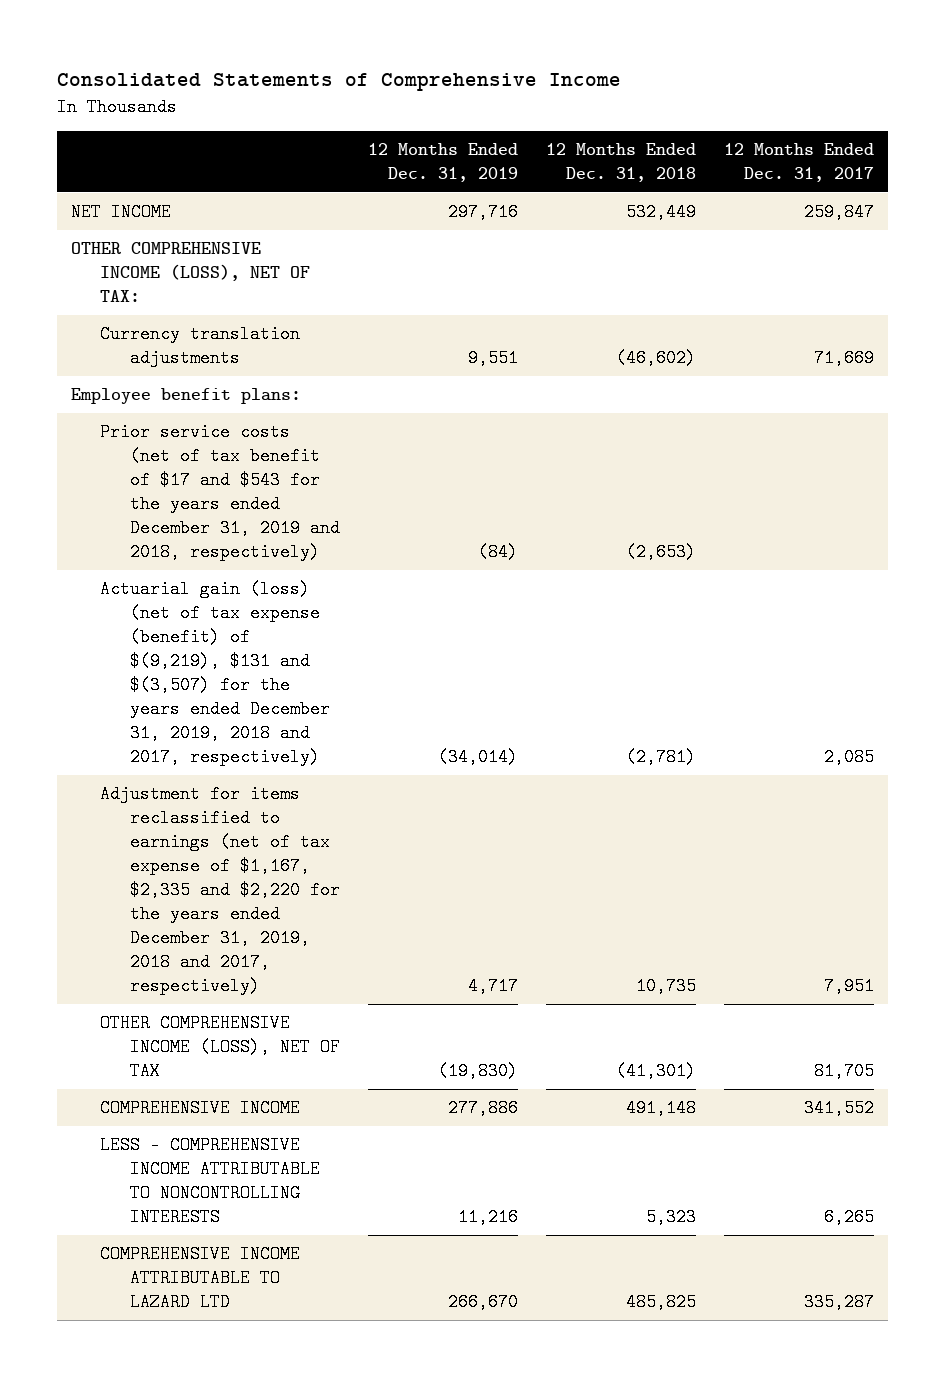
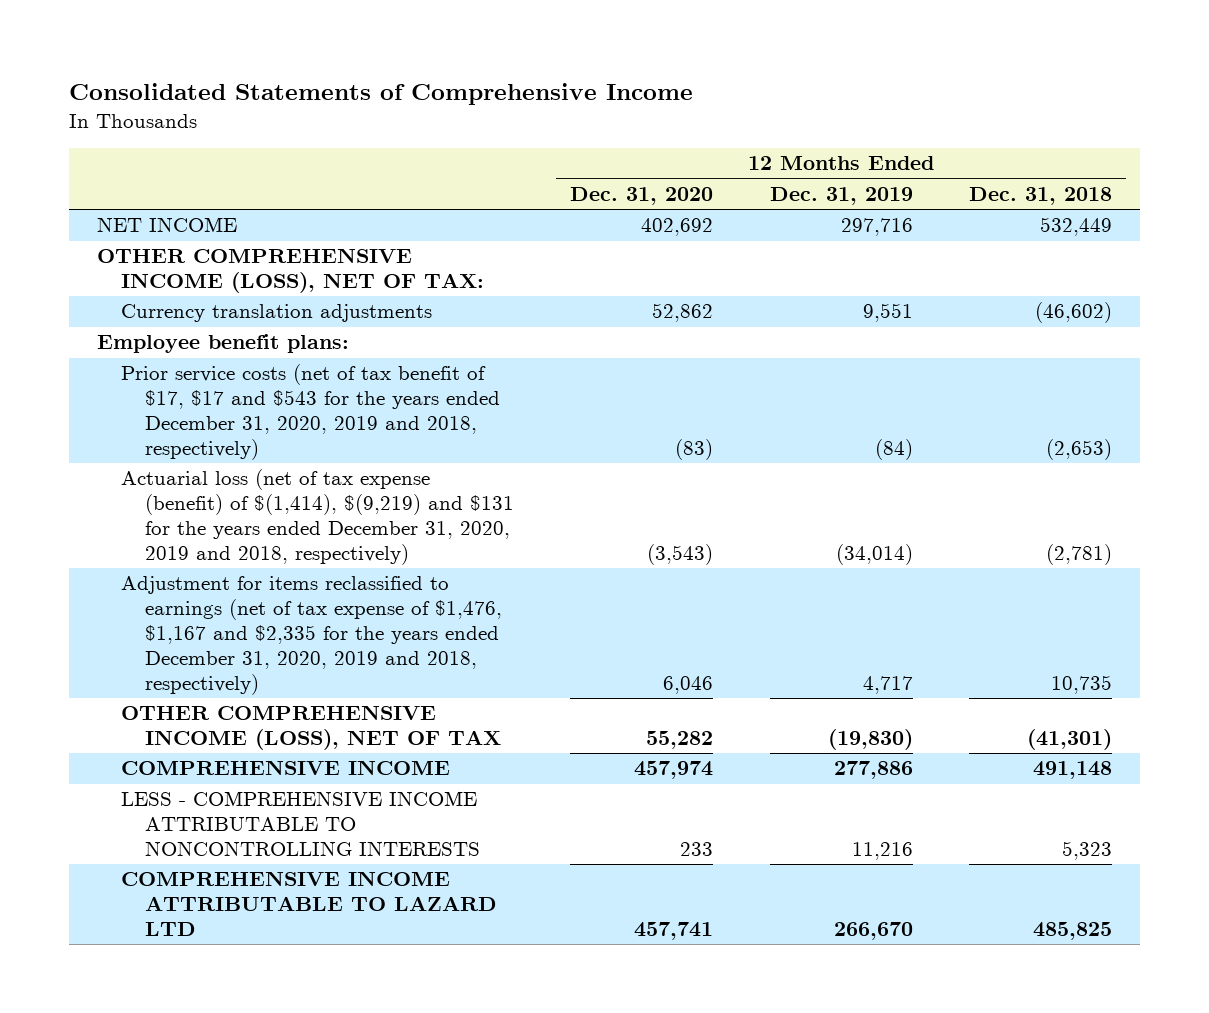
- | 12 Months Ended Dec. 31, 2019 | 12 Months Ended Dec. 31, 2018 | 12 Months Ended Dec. 31, 2017
+ | 12 Months Ended Dec. 31, 2020 | 12 Months Ended Dec. 31, 2019 | 12 Months Ended Dec. 31, 2018
- Prior service costs (net of tax benefit of $17 and $543 for the years ended December 31, 2019 and 2018, respectively) | (84) | (2,653) |
- Actuarial gain (loss) (net of tax expense (benefit) of $(9,219), $131 and $(3,507) for the years ended December 31, 2019, 2018 and 2017, respectively) | (34,014) | (2,781) | 2,085
- Adjustment for items reclassified to earnings (net of tax expense of $1,167, $2,335 and $2,220 for the years ended December 31, 2019, 2018 and 2017, respectively) | 4,717 | 10,735 | 7,951
+ Prior service costs (net of tax benefit of $17, $17 and $543 for the years ended December 31, 2020, 2019 and 2018, respectively) | (83) | (84) | (2,653)
+ Actuarial loss (net of tax expense (benefit) of $(1,414), $(9,219) and $131 for the years ended December 31, 2020, 2019 and 2018, respectively) | (3,543) | (34,014) | (2,781)
+ Adjustment for items reclassified to earnings (net of tax expense of $1,476, $1,167 and $2,335 for the years ended December 31, 2020, 2019 and 2018, respectively) | 6,046 | 4,717 | 10,735

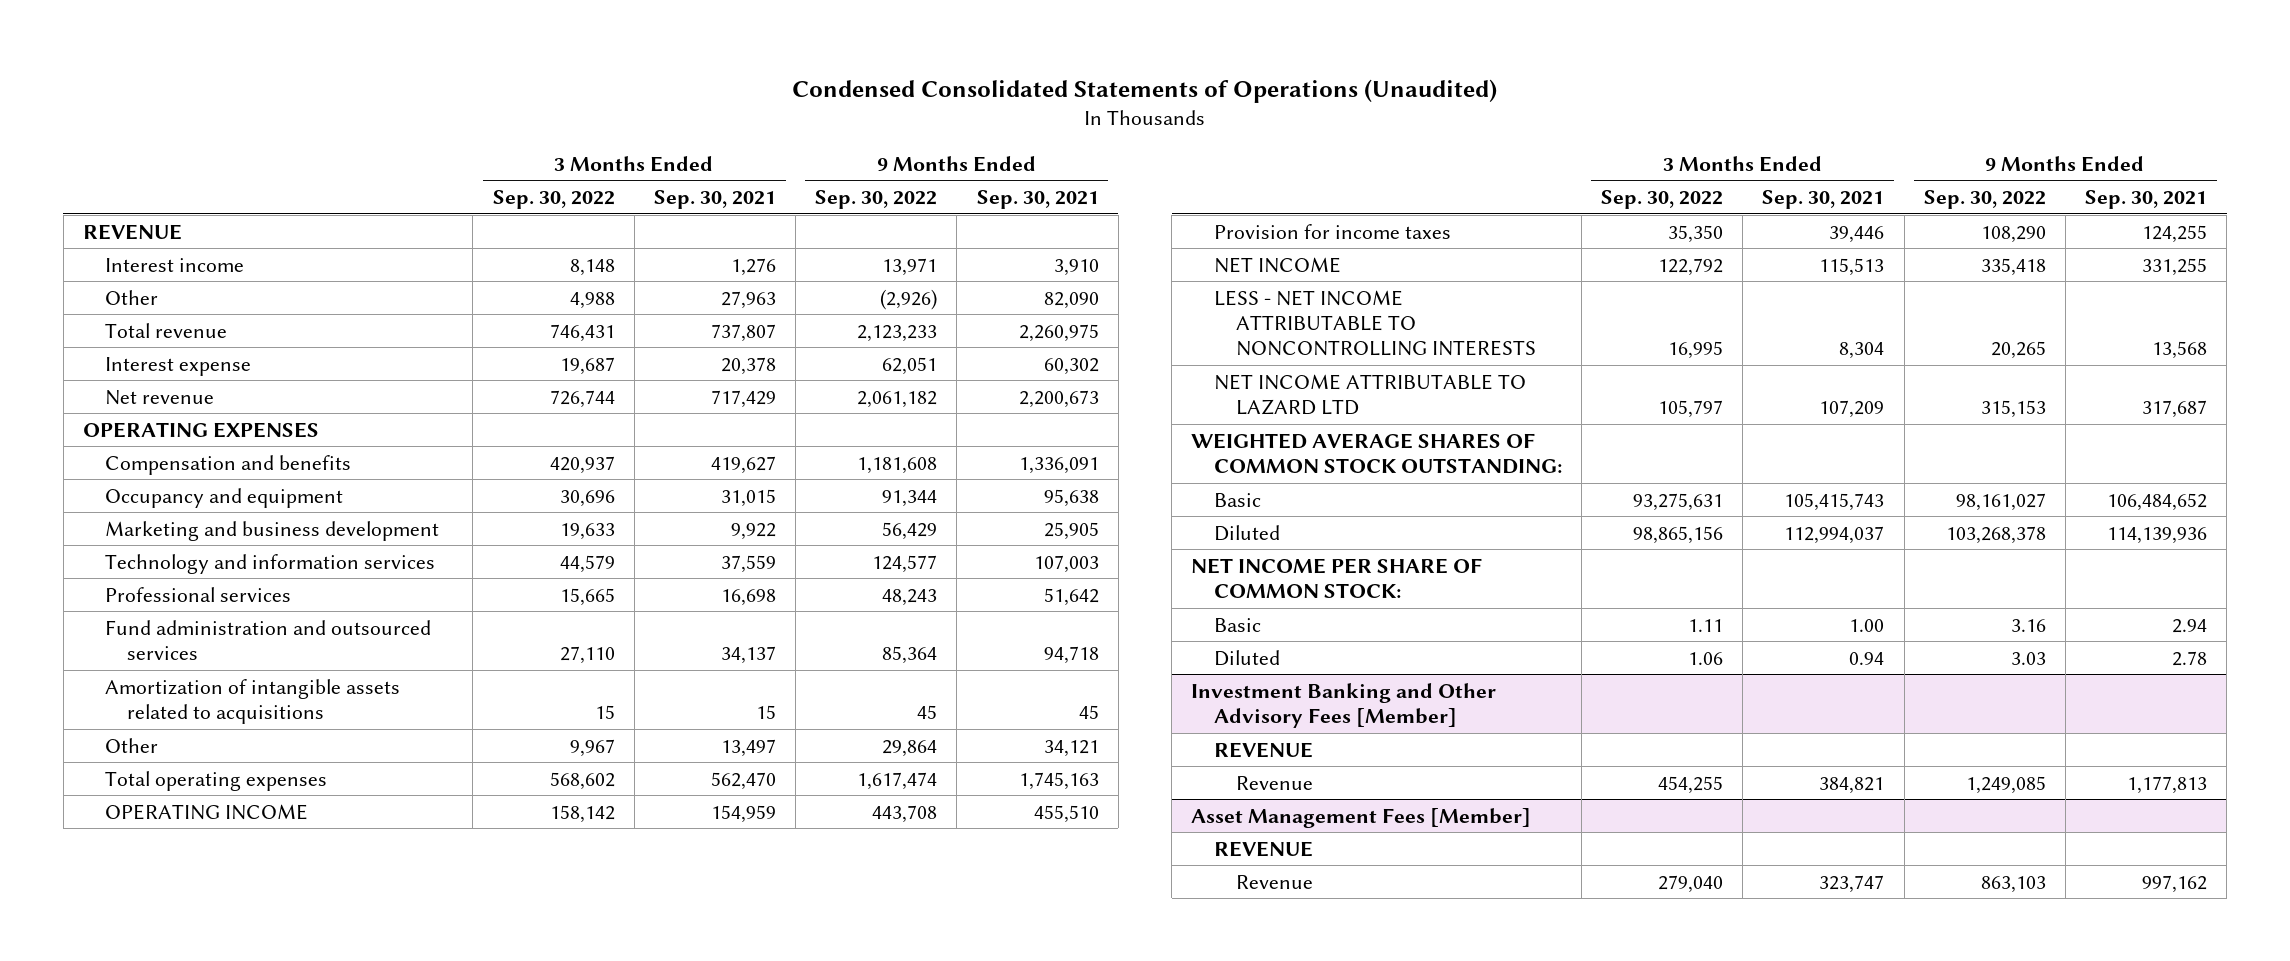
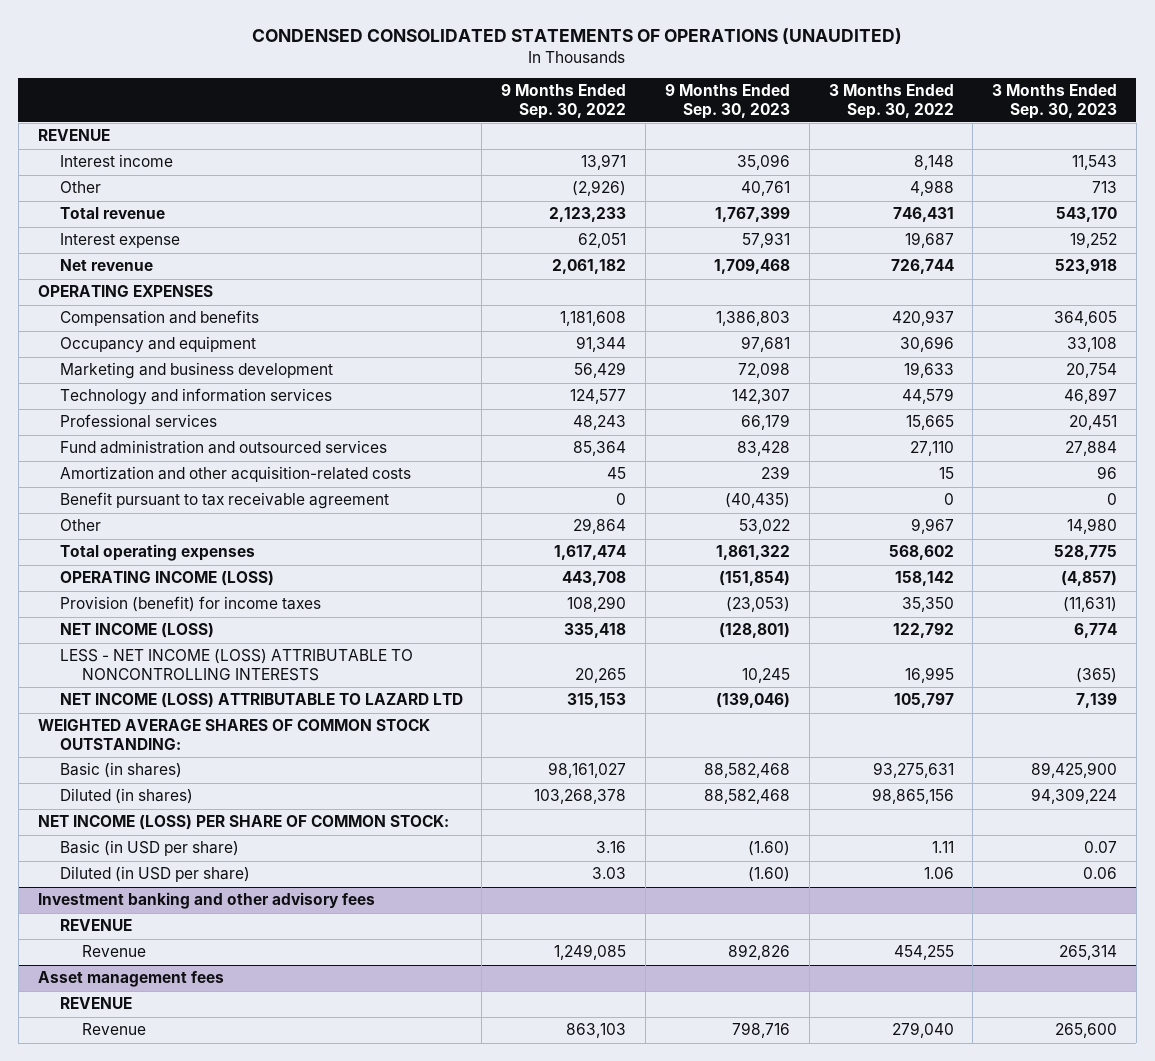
- Condensed Consolidated Statements of Operations (Unaudited)
+ CONDENSED CONSOLIDATED STATEMENTS OF OPERATIONS (UNAUDITED)
- | 3 Months Ended Sep. 30, 2022 | 3 Months Ended Sep. 30, 2021 | 9 Months Ended Sep. 30, 2022 | 9 Months Ended Sep. 30, 2021
+ | 9 Months Ended Sep. 30, 2022 | 9 Months Ended Sep. 30, 2023 | 3 Months Ended Sep. 30, 2022 | 3 Months Ended Sep. 30, 2023
- Amortization of intangible assets related to acquisitions | 15 | 15 | 45 | 45
+ Amortization and other acquisition-related costs | 45 | 239 | 15 | 96
+ Benefit pursuant to tax receivable agreement | 0 | (40,435) | 0 | 0
- OPERATING INCOME | 158,142 | 154,959 | 443,708 | 455,510
- Provision for income taxes | 35,350 | 39,446 | 108,290 | 124,255
- NET INCOME | 122,792 | 115,513 | 335,418 | 331,255
- LESS - NET INCOME ATTRIBUTABLE TO NONCONTROLLING INTERESTS | 16,995 | 8,304 | 20,265 | 13,568
- NET INCOME ATTRIBUTABLE TO LAZARD LTD | 105,797 | 107,209 | 315,153 | 317,687
+ OPERATING INCOME (LOSS) | 443,708 | (151,854) | 158,142 | (4,857)
+ Provision (benefit) for income taxes | 108,290 | (23,053) | 35,350 | (11,631)
+ NET INCOME (LOSS) | 335,418 | (128,801) | 122,792 | 6,774
+ LESS - NET INCOME (LOSS) ATTRIBUTABLE TO NONCONTROLLING INTERESTS | 20,265 | 10,245 | 16,995 | (365)
+ NET INCOME (LOSS) ATTRIBUTABLE TO LAZARD LTD | 315,153 | (139,046) | 105,797 | 7,139
- Basic | 93,275,631 | 105,415,743 | 98,161,027 | 106,484,652
- Diluted | 98,865,156 | 112,994,037 | 103,268,378 | 114,139,936
- NET INCOME PER SHARE OF COMMON STOCK:
- Basic | 1.11 | 1.00 | 3.16 | 2.94
- Diluted | 1.06 | 0.94 | 3.03 | 2.78
- Investment Banking and Other Advisory Fees [Member]
+ Basic (in shares) | 98,161,027 | 88,582,468 | 93,275,631 | 89,425,900
+ Diluted (in shares) | 103,268,378 | 88,582,468 | 98,865,156 | 94,309,224
+ NET INCOME (LOSS) PER SHARE OF COMMON STOCK:
+ Basic (in USD per share) | 3.16 | (1.60) | 1.11 | 0.07
+ Diluted (in USD per share) | 3.03 | (1.60) | 1.06 | 0.06
+ Investment banking and other advisory fees
- Asset Management Fees [Member]
+ Asset management fees

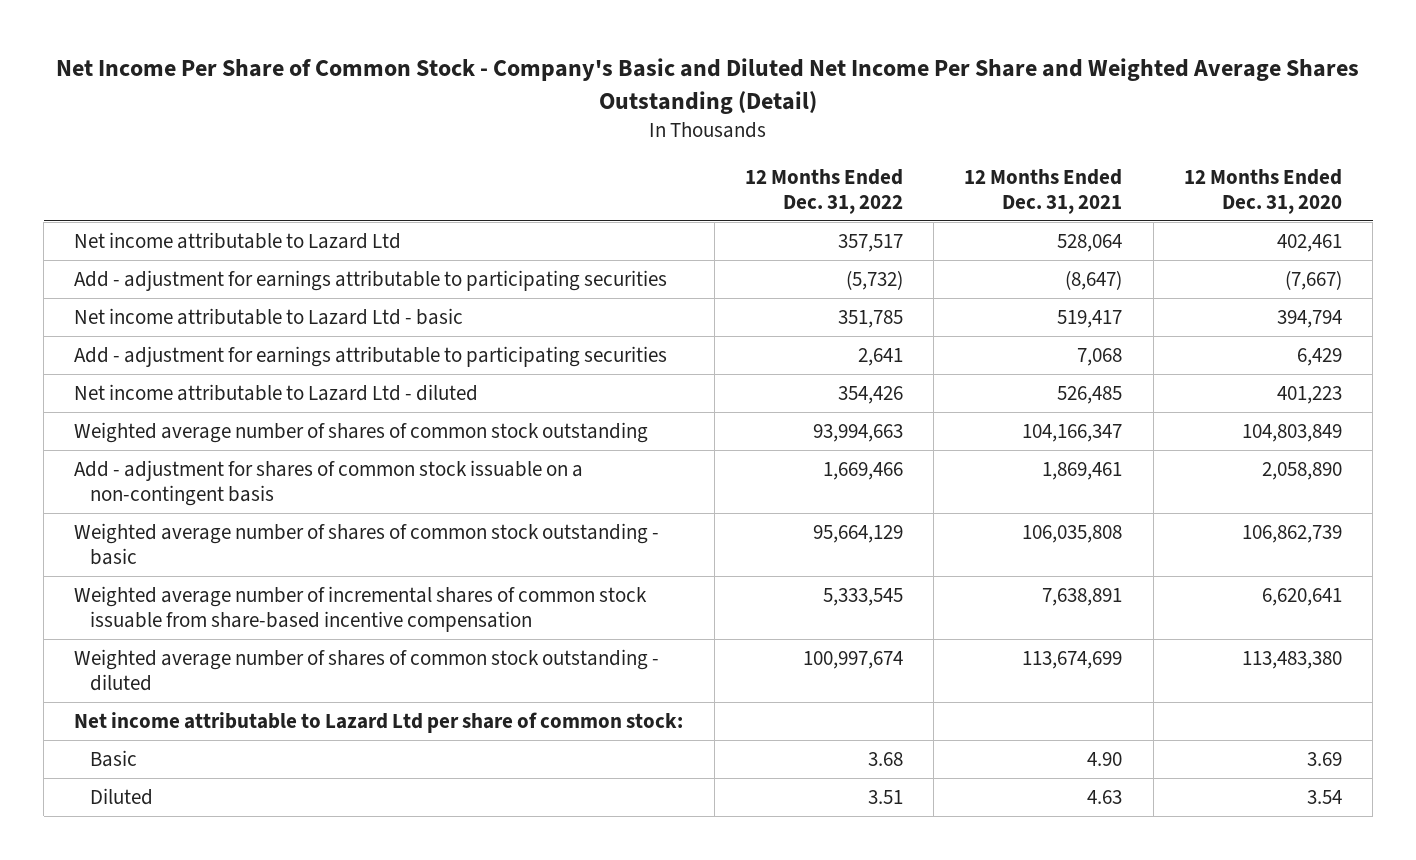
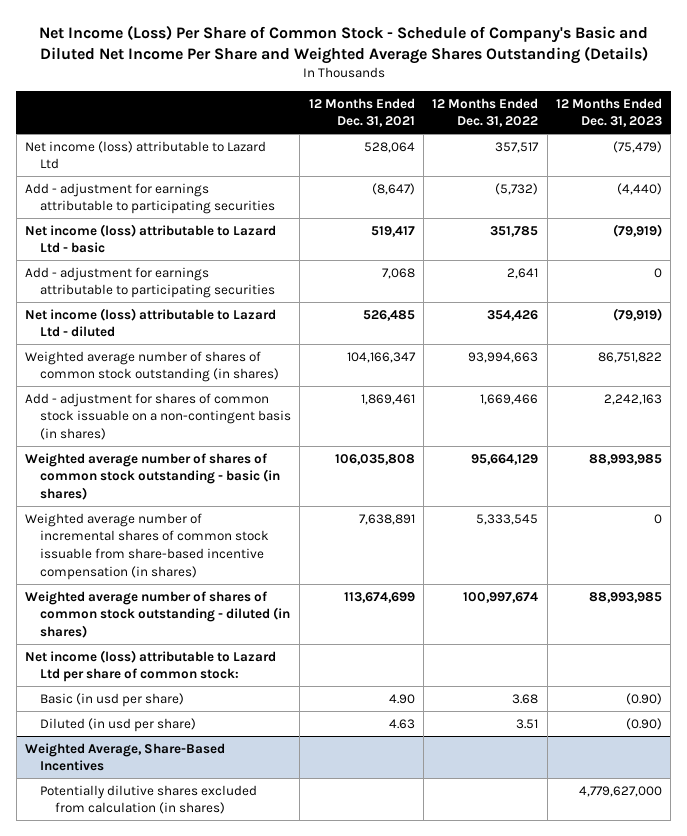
- Net Income Per Share of Common Stock - Company's Basic and Diluted Net Income Per Share and Weighted Average Shares Outstanding (Detail)
+ Net Income (Loss) Per Share of Common Stock - Schedule of Company's Basic and Diluted Net Income Per Share and Weighted Average Shares Outstanding (Details)
- | 12 Months Ended Dec. 31, 2022 | 12 Months Ended Dec. 31, 2021 | 12 Months Ended Dec. 31, 2020
+ | 12 Months Ended Dec. 31, 2021 | 12 Months Ended Dec. 31, 2022 | 12 Months Ended Dec. 31, 2023
- Net income attributable to Lazard Ltd | 357,517 | 528,064 | 402,461
+ Net income (loss) attributable to Lazard Ltd | 528,064 | 357,517 | (75,479)
- Net income attributable to Lazard Ltd - basic | 351,785 | 519,417 | 394,794
+ Net income (loss) attributable to Lazard Ltd - basic | 519,417 | 351,785 | (79,919)
- Net income attributable to Lazard Ltd - diluted | 354,426 | 526,485 | 401,223
- Weighted average number of shares of common stock outstanding | 93,994,663 | 104,166,347 | 104,803,849
- Add - adjustment for shares of common stock issuable on a non-contingent basis | 1,669,466 | 1,869,461 | 2,058,890
- Weighted average number of shares of common stock outstanding - basic | 95,664,129 | 106,035,808 | 106,862,739
- Weighted average number of incremental shares of common stock issuable from share-based incentive compensation | 5,333,545 | 7,638,891 | 6,620,641
- Weighted average number of shares of common stock outstanding - diluted | 100,997,674 | 113,674,699 | 113,483,380
- Net income attributable to Lazard Ltd per share of common stock:
- Basic | 3.68 | 4.90 | 3.69
- Diluted | 3.51 | 4.63 | 3.54
+ Net income (loss) attributable to Lazard Ltd - diluted | 526,485 | 354,426 | (79,919)
+ Weighted average number of shares of common stock outstanding (in shares) | 104,166,347 | 93,994,663 | 86,751,822
+ Add - adjustment for shares of common stock issuable on a non-contingent basis (in shares) | 1,869,461 | 1,669,466 | 2,242,163
+ Weighted average number of shares of common stock outstanding - basic (in shares) | 106,035,808 | 95,664,129 | 88,993,985
+ Weighted average number of incremental shares of common stock issuable from share-based incentive compensation (in shares) | 7,638,891 | 5,333,545 | 0
+ Weighted average number of shares of common stock outstanding - diluted (in shares) | 113,674,699 | 100,997,674 | 88,993,985
+ Net income (loss) attributable to Lazard Ltd per share of common stock:
+ Basic (in usd per share) | 4.90 | 3.68 | (0.90)
+ Diluted (in usd per share) | 4.63 | 3.51 | (0.90)
+ Weighted Average, Share-Based Incentives
+ Potentially dilutive shares excluded from calculation (in shares) | | | 4,779,627,000

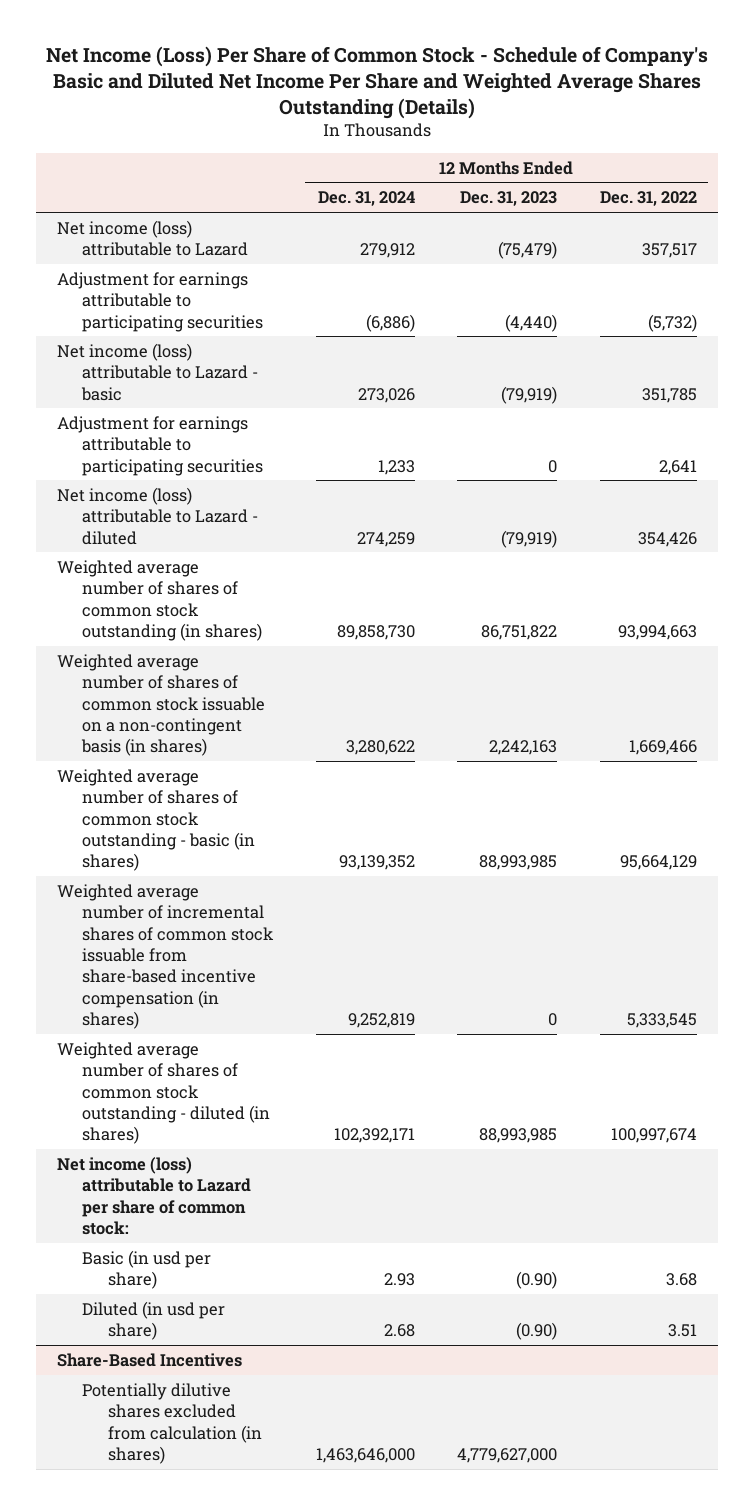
- | 12 Months Ended Dec. 31, 2021 | 12 Months Ended Dec. 31, 2022 | 12 Months Ended Dec. 31, 2023
+ | 12 Months Ended Dec. 31, 2024 | 12 Months Ended Dec. 31, 2023 | 12 Months Ended Dec. 31, 2022
- Net income (loss) attributable to Lazard Ltd | 528,064 | 357,517 | (75,479)
- Add - adjustment for earnings attributable to participating securities | (8,647) | (5,732) | (4,440)
- Net income (loss) attributable to Lazard Ltd - basic | 519,417 | 351,785 | (79,919)
- Add - adjustment for earnings attributable to participating securities | 7,068 | 2,641 | 0
- Net income (loss) attributable to Lazard Ltd - diluted | 526,485 | 354,426 | (79,919)
+ Net income (loss) attributable to Lazard | 279,912 | (75,479) | 357,517
+ Adjustment for earnings attributable to participating securities | (6,886) | (4,440) | (5,732)
+ Net income (loss) attributable to Lazard - basic | 273,026 | (79,919) | 351,785
+ Adjustment for earnings attributable to participating securities | 1,233 | 0 | 2,641
+ Net income (loss) attributable to Lazard - diluted | 274,259 | (79,919) | 354,426
- Add - adjustment for shares of common stock issuable on a non-contingent basis (in shares) | 1,869,461 | 1,669,466 | 2,242,163
+ Weighted average number of shares of common stock issuable on a non-contingent basis (in shares) | 3,280,622 | 2,242,163 | 1,669,466
- Net income (loss) attributable to Lazard Ltd per share of common stock:
+ Net income (loss) attributable to Lazard per share of common stock:
- Weighted Average, Share-Based Incentives
+ Share-Based Incentives

